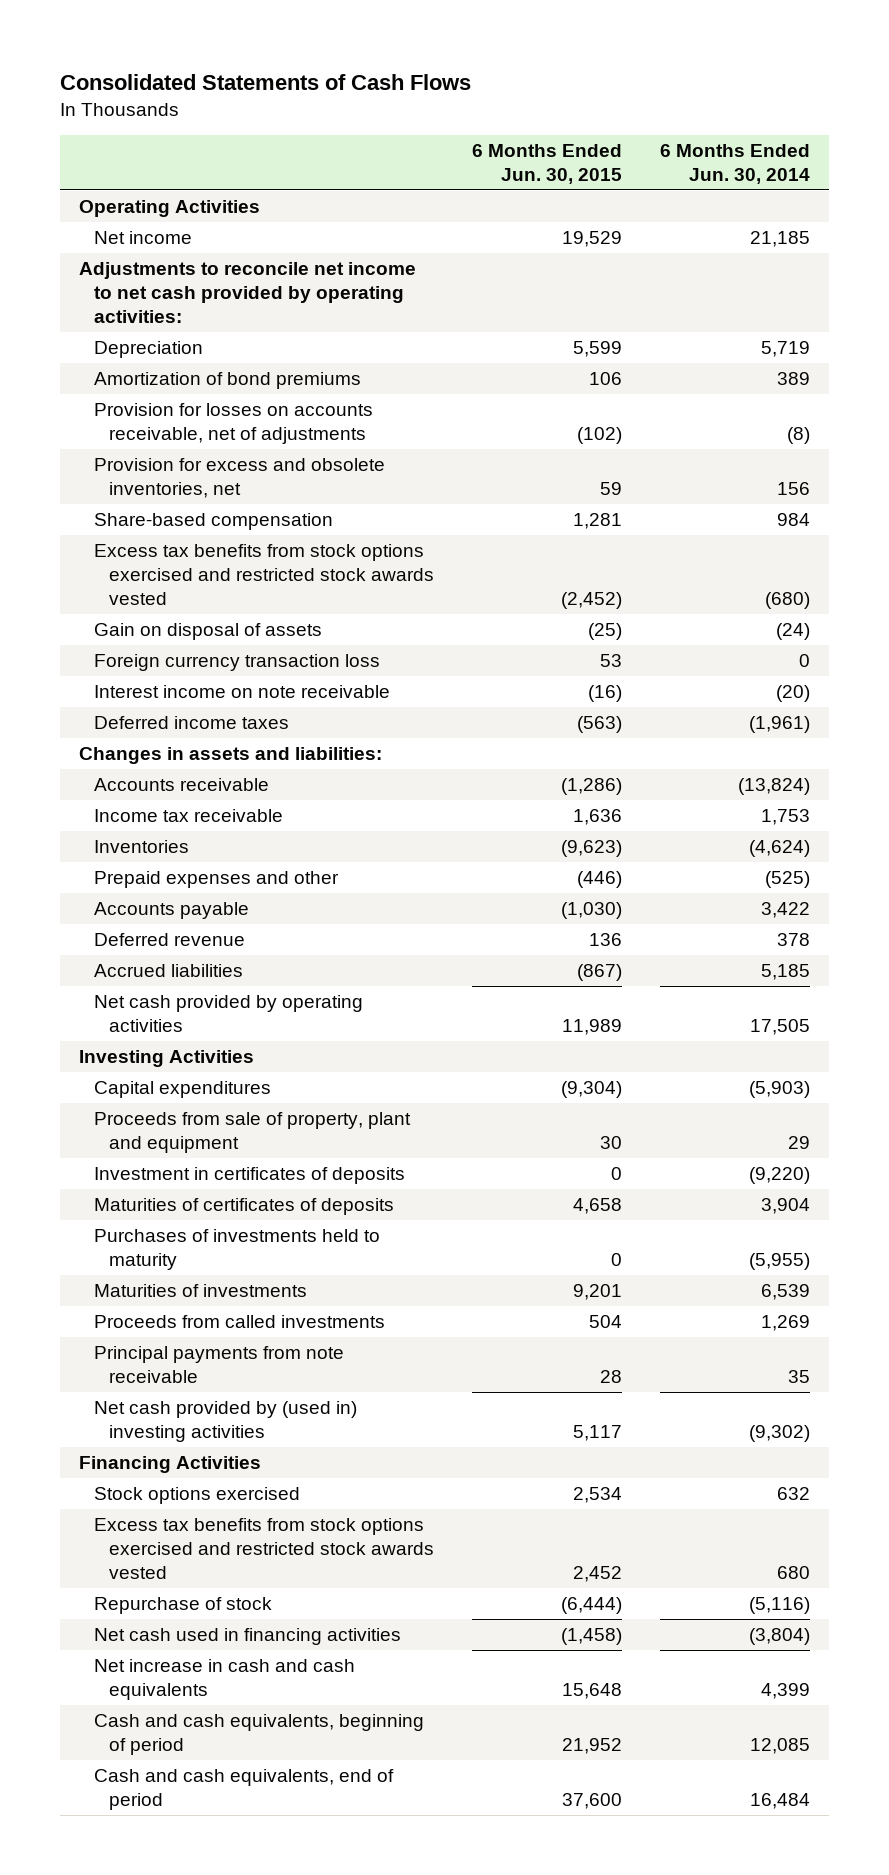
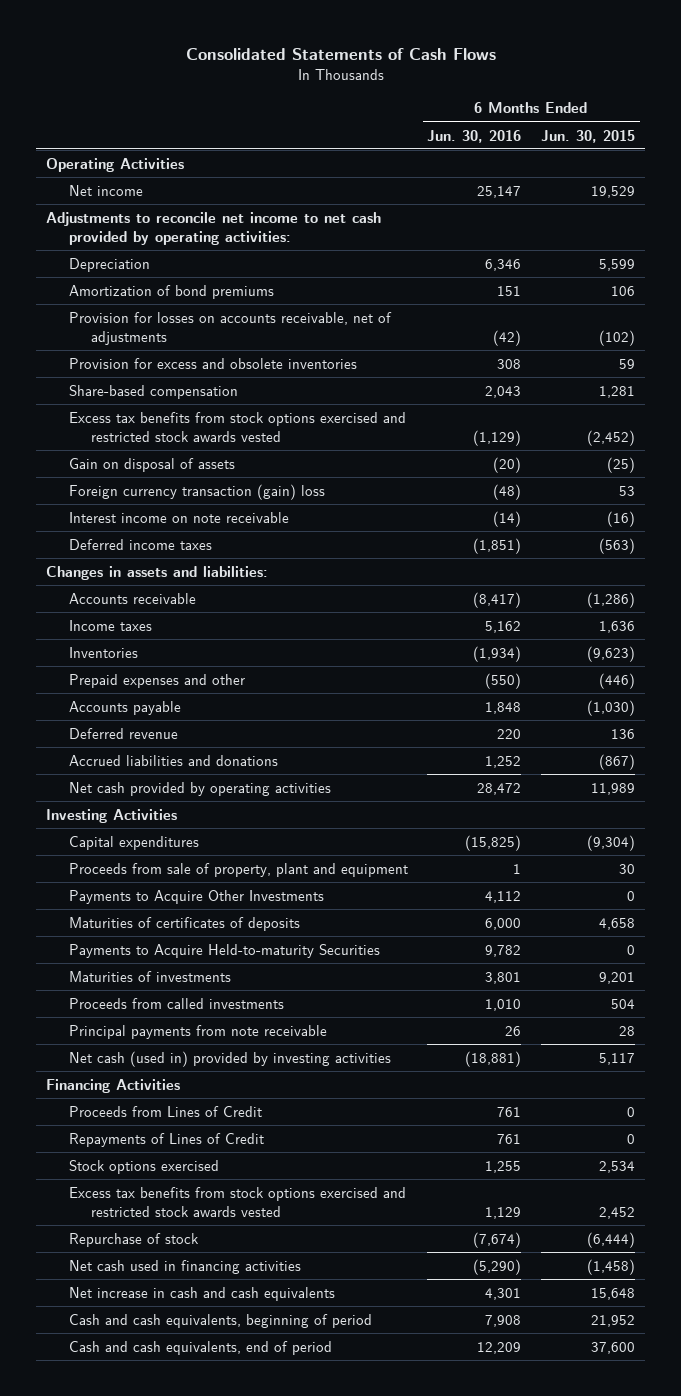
- | 6 Months Ended Jun. 30, 2015 | 6 Months Ended Jun. 30, 2014
+ | 6 Months Ended Jun. 30, 2016 | 6 Months Ended Jun. 30, 2015
- Provision for excess and obsolete inventories, net | 59 | 156
+ Provision for excess and obsolete inventories | 308 | 59
- Foreign currency transaction loss | 53 | 0
+ Foreign currency transaction (gain) loss | (48) | 53
- Income tax receivable | 1,636 | 1,753
+ Income taxes | 5,162 | 1,636
- Accrued liabilities | (867) | 5,185
+ Accrued liabilities and donations | 1,252 | (867)
- Investment in certificates of deposits | 0 | (9,220)
+ Payments to Acquire Other Investments | 4,112 | 0
- Purchases of investments held to maturity | 0 | (5,955)
+ Payments to Acquire Held-to-maturity Securities | 9,782 | 0
- Net cash provided by (used in) investing activities | 5,117 | (9,302)
+ Net cash (used in) provided by investing activities | (18,881) | 5,117
+ Proceeds from Lines of Credit | 761 | 0
+ Repayments of Lines of Credit | 761 | 0

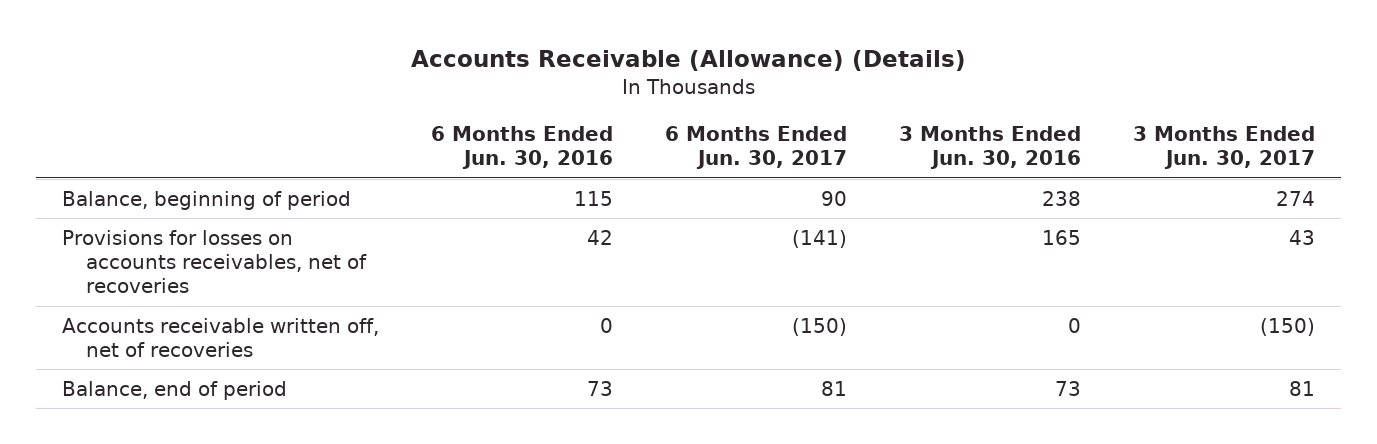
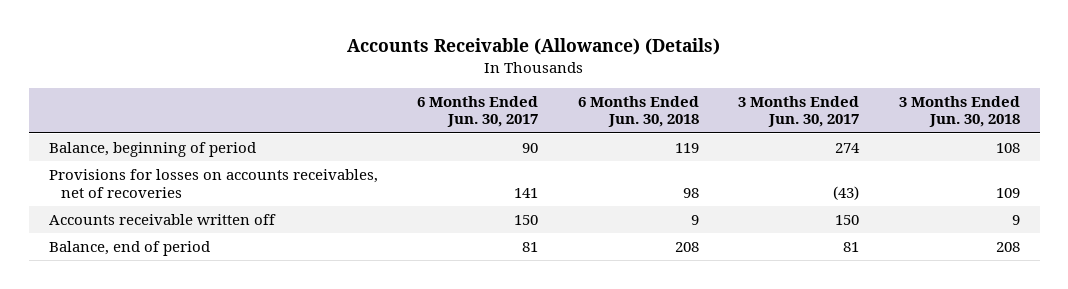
- | 6 Months Ended Jun. 30, 2016 | 6 Months Ended Jun. 30, 2017 | 3 Months Ended Jun. 30, 2016 | 3 Months Ended Jun. 30, 2017
+ | 6 Months Ended Jun. 30, 2017 | 6 Months Ended Jun. 30, 2018 | 3 Months Ended Jun. 30, 2017 | 3 Months Ended Jun. 30, 2018
- Provisions for losses on accounts receivables, net of recoveries | 42 | (141) | 165 | 43
- Accounts receivable written off, net of recoveries | 0 | (150) | 0 | (150)
+ Provisions for losses on accounts receivables, net of recoveries | 141 | 98 | (43) | 109
+ Accounts receivable written off | 150 | 9 | 150 | 9

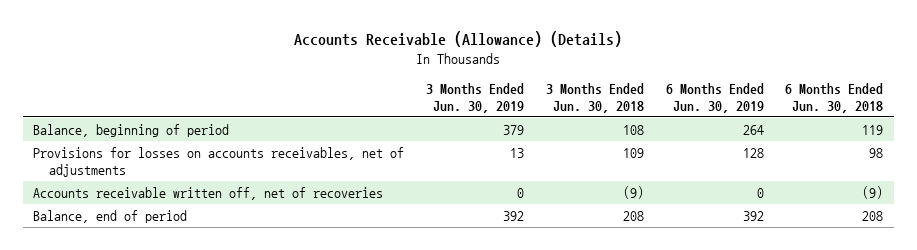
- | 6 Months Ended Jun. 30, 2017 | 6 Months Ended Jun. 30, 2018 | 3 Months Ended Jun. 30, 2017 | 3 Months Ended Jun. 30, 2018
+ | 3 Months Ended Jun. 30, 2019 | 3 Months Ended Jun. 30, 2018 | 6 Months Ended Jun. 30, 2019 | 6 Months Ended Jun. 30, 2018
- Provisions for losses on accounts receivables, net of recoveries | 141 | 98 | (43) | 109
- Accounts receivable written off | 150 | 9 | 150 | 9
+ Provisions for losses on accounts receivables, net of adjustments | 13 | 109 | 128 | 98
+ Accounts receivable written off, net of recoveries | 0 | (9) | 0 | (9)

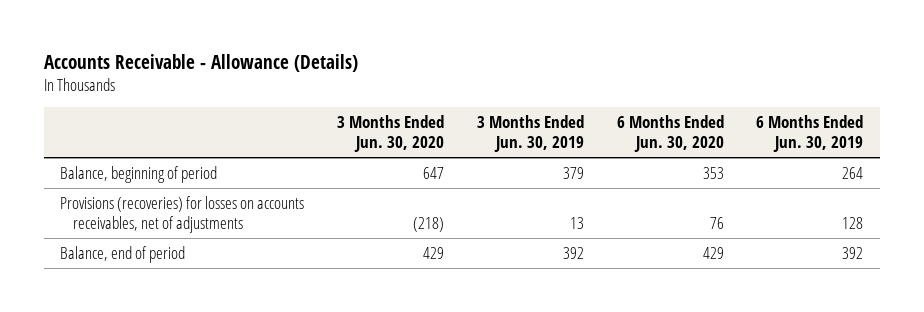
- Accounts Receivable (Allowance) (Details)
+ Accounts Receivable - Allowance (Details)
- | 3 Months Ended Jun. 30, 2019 | 3 Months Ended Jun. 30, 2018 | 6 Months Ended Jun. 30, 2019 | 6 Months Ended Jun. 30, 2018
+ | 3 Months Ended Jun. 30, 2020 | 3 Months Ended Jun. 30, 2019 | 6 Months Ended Jun. 30, 2020 | 6 Months Ended Jun. 30, 2019
- Provisions for losses on accounts receivables, net of adjustments | 13 | 109 | 128 | 98
- Accounts receivable written off, net of recoveries | 0 | (9) | 0 | (9)
+ Provisions (recoveries) for losses on accounts receivables, net of adjustments | (218) | 13 | 76 | 128

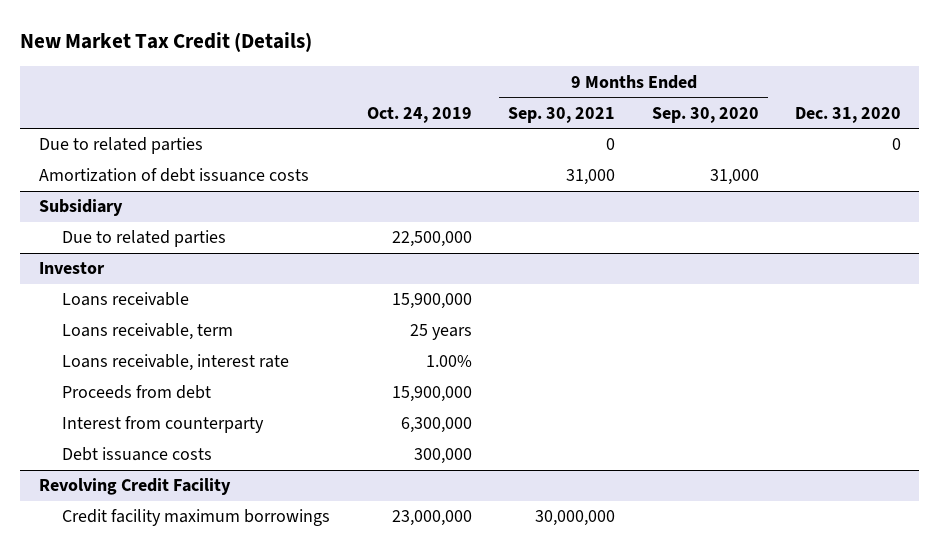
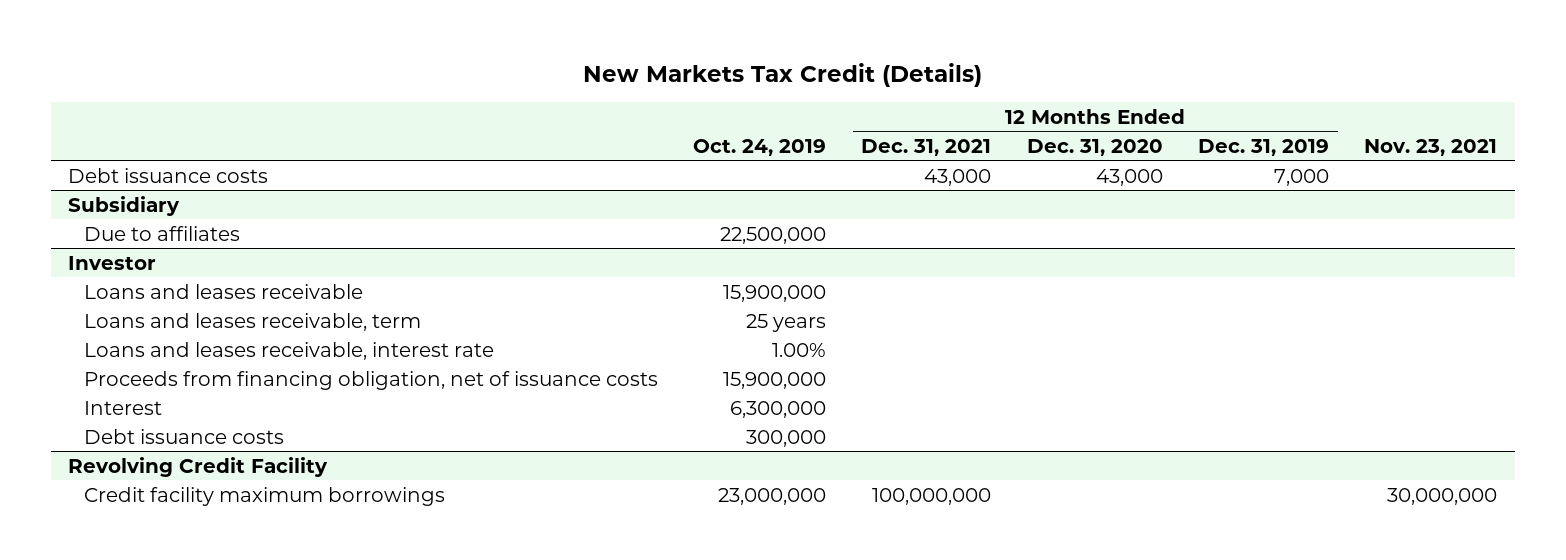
- New Market Tax Credit (Details)
+ New Markets Tax Credit (Details)
- | Oct. 24, 2019 | 9 Months Ended Sep. 30, 2021 | 9 Months Ended Sep. 30, 2020 | Dec. 31, 2020
+ | Oct. 24, 2019 | 12 Months Ended Dec. 31, 2021 | 12 Months Ended Dec. 31, 2020 | 12 Months Ended Dec. 31, 2019 | Nov. 23, 2021
- Due to related parties | | 0 | | 0
- Amortization of debt issuance costs | | 31,000 | 31,000 |
+ Debt issuance costs | | 43,000 | 43,000 | 7,000 |
@ Subsidiary
- Due to related parties | 22,500,000 | | |
+ Due to affiliates | 22,500,000 | | | |
@ Investor
- Loans receivable | 15,900,000 | | |
- Loans receivable, term | 25 years | | |
- Loans receivable, interest rate | 1.00% | | |
- Proceeds from debt | 15,900,000 | | |
- Interest from counterparty | 6,300,000 | | |
+ Loans and leases receivable | 15,900,000 | | | |
+ Loans and leases receivable, term | 25 years | | | |
+ Loans and leases receivable, interest rate | 1.00% | | | |
+ Proceeds from financing obligation, net of issuance costs | 15,900,000 | | | |
+ Interest | 6,300,000 | | | |

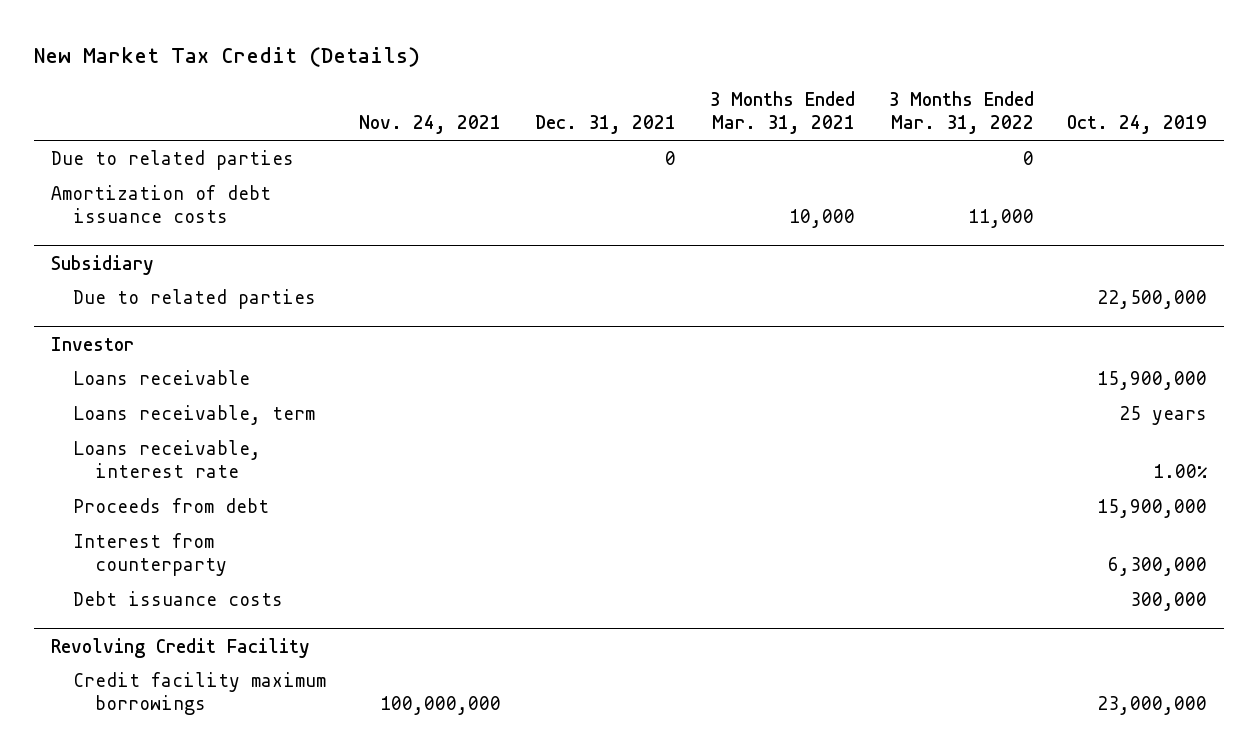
- New Markets Tax Credit (Details)
+ New Market Tax Credit (Details)
- | Oct. 24, 2019 | 12 Months Ended Dec. 31, 2021 | 12 Months Ended Dec. 31, 2020 | 12 Months Ended Dec. 31, 2019 | Nov. 23, 2021
+ | Nov. 24, 2021 | Dec. 31, 2021 | 3 Months Ended Mar. 31, 2021 | 3 Months Ended Mar. 31, 2022 | Oct. 24, 2019
- Debt issuance costs | | 43,000 | 43,000 | 7,000 |
+ Due to related parties | | 0 | | 0 |
+ Amortization of debt issuance costs | | | 10,000 | 11,000 |
@ Subsidiary
- Due to affiliates | 22,500,000 | | | |
+ Due to related parties | | | | | 22,500,000
@ Investor
- Loans and leases receivable | 15,900,000 | | | |
- Loans and leases receivable, term | 25 years | | | |
- Loans and leases receivable, interest rate | 1.00% | | | |
- Proceeds from financing obligation, net of issuance costs | 15,900,000 | | | |
- Interest | 6,300,000 | | | |
+ Loans receivable | | | | | 15,900,000
+ Loans receivable, term | | | | | 25 years
+ Loans receivable, interest rate | | | | | 1.00%
+ Proceeds from debt | | | | | 15,900,000
+ Interest from counterparty | | | | | 6,300,000

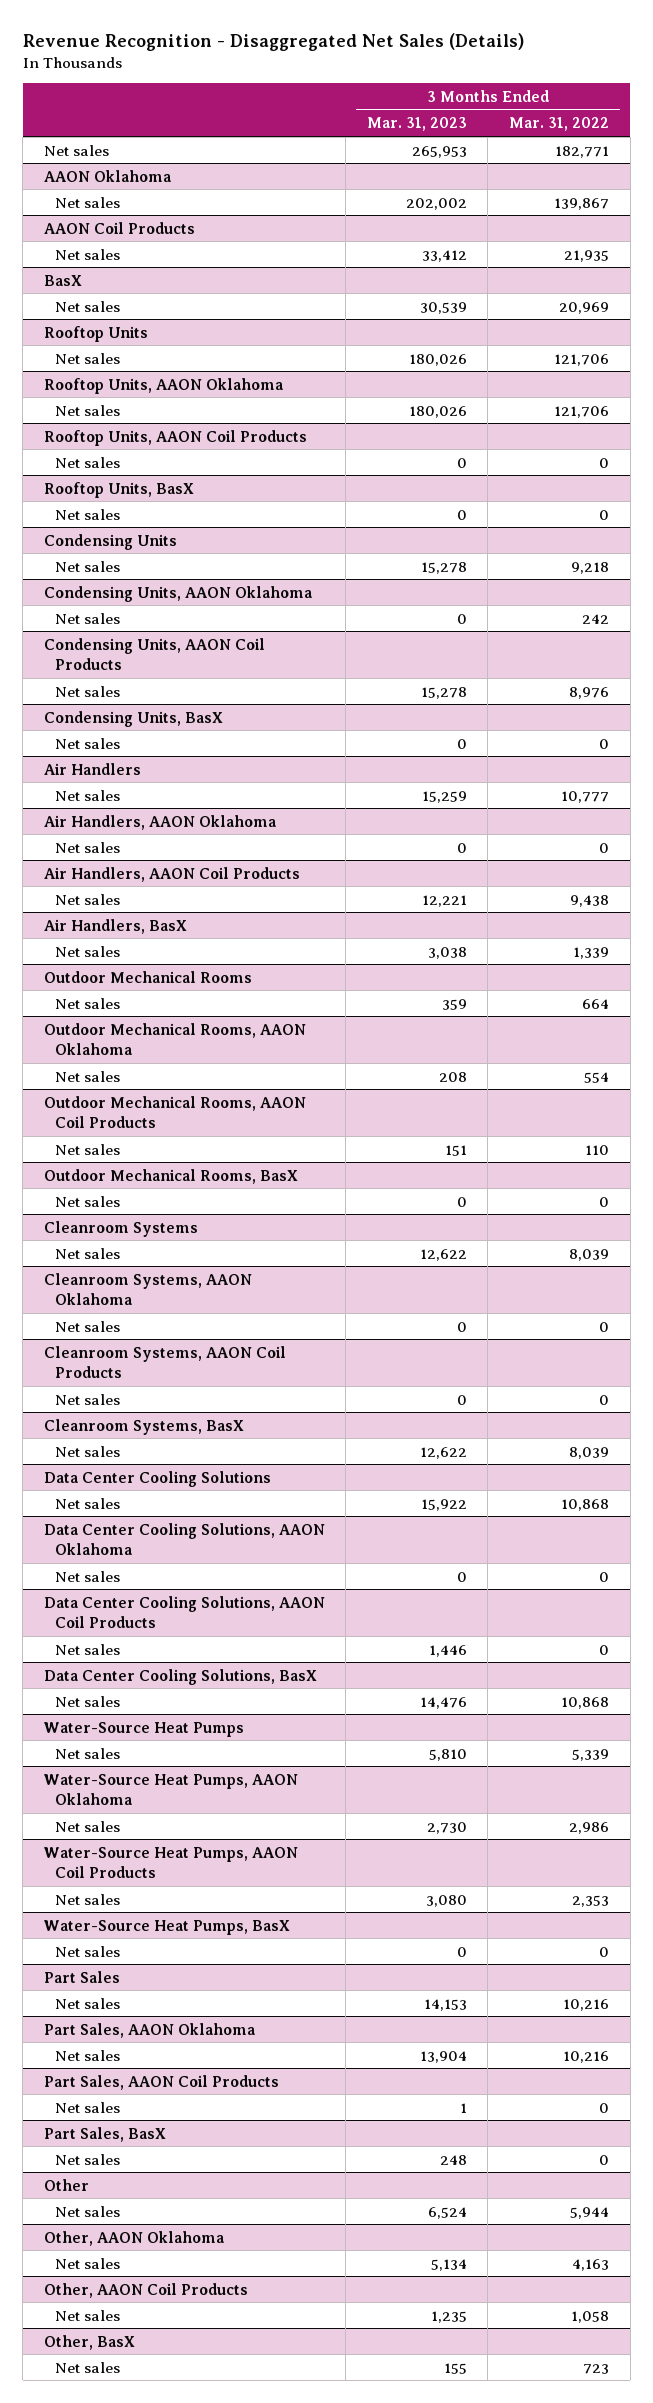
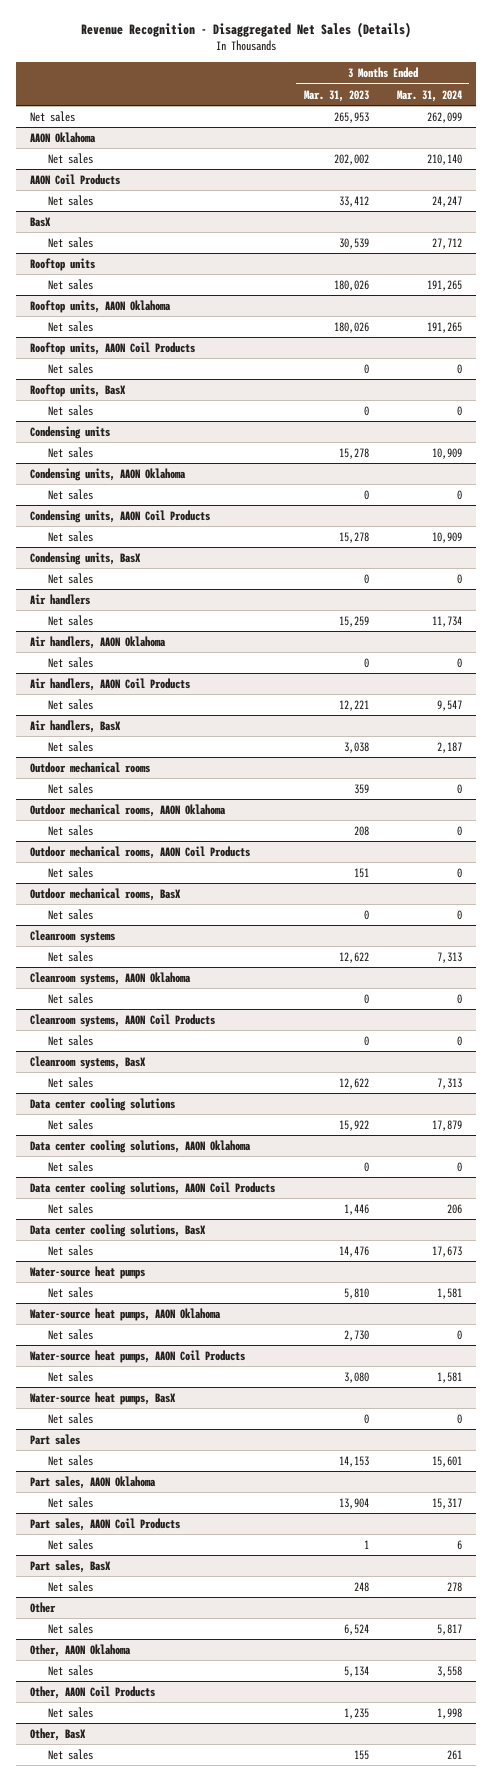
- | 3 Months Ended Mar. 31, 2023 | 3 Months Ended Mar. 31, 2022
+ | 3 Months Ended Mar. 31, 2023 | 3 Months Ended Mar. 31, 2024
- Rooftop Units
+ Rooftop units
- Rooftop Units, AAON Oklahoma
+ Rooftop units, AAON Oklahoma
- Rooftop Units, AAON Coil Products
+ Rooftop units, AAON Coil Products
- Rooftop Units, BasX
+ Rooftop units, BasX
- Condensing Units
+ Condensing units
- Condensing Units, AAON Oklahoma
+ Condensing units, AAON Oklahoma
- Condensing Units, AAON Coil Products
+ Condensing units, AAON Coil Products
- Condensing Units, BasX
+ Condensing units, BasX
- Air Handlers
+ Air handlers
- Air Handlers, AAON Oklahoma
+ Air handlers, AAON Oklahoma
- Air Handlers, AAON Coil Products
+ Air handlers, AAON Coil Products
- Air Handlers, BasX
+ Air handlers, BasX
- Outdoor Mechanical Rooms
+ Outdoor mechanical rooms
- Outdoor Mechanical Rooms, AAON Oklahoma
+ Outdoor mechanical rooms, AAON Oklahoma
- Outdoor Mechanical Rooms, AAON Coil Products
+ Outdoor mechanical rooms, AAON Coil Products
- Outdoor Mechanical Rooms, BasX
+ Outdoor mechanical rooms, BasX
- Cleanroom Systems
+ Cleanroom systems
- Cleanroom Systems, AAON Oklahoma
+ Cleanroom systems, AAON Oklahoma
- Cleanroom Systems, AAON Coil Products
+ Cleanroom systems, AAON Coil Products
- Cleanroom Systems, BasX
+ Cleanroom systems, BasX
- Data Center Cooling Solutions
+ Data center cooling solutions
- Data Center Cooling Solutions, AAON Oklahoma
+ Data center cooling solutions, AAON Oklahoma
- Data Center Cooling Solutions, AAON Coil Products
+ Data center cooling solutions, AAON Coil Products
- Data Center Cooling Solutions, BasX
+ Data center cooling solutions, BasX
- Water-Source Heat Pumps
+ Water-source heat pumps
- Water-Source Heat Pumps, AAON Oklahoma
+ Water-source heat pumps, AAON Oklahoma
- Water-Source Heat Pumps, AAON Coil Products
+ Water-source heat pumps, AAON Coil Products
- Water-Source Heat Pumps, BasX
+ Water-source heat pumps, BasX
- Part Sales
+ Part sales
- Part Sales, AAON Oklahoma
+ Part sales, AAON Oklahoma
- Part Sales, AAON Coil Products
+ Part sales, AAON Coil Products
- Part Sales, BasX
+ Part sales, BasX

